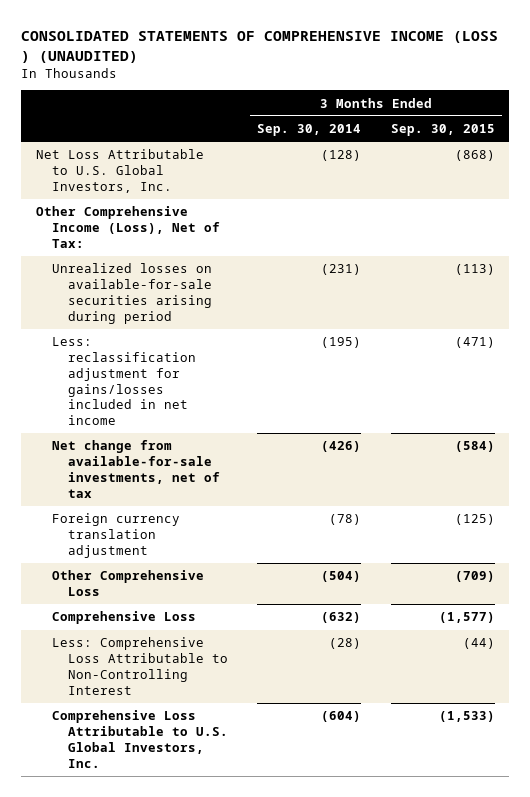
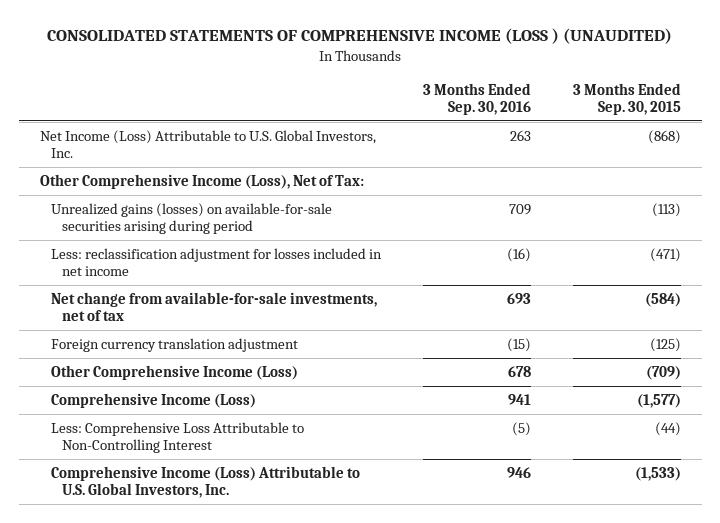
- | 3 Months Ended Sep. 30, 2014 | 3 Months Ended Sep. 30, 2015
+ | 3 Months Ended Sep. 30, 2016 | 3 Months Ended Sep. 30, 2015
- Net Loss Attributable to U.S. Global Investors, Inc. | (128) | (868)
+ Net Income (Loss) Attributable to U.S. Global Investors, Inc. | 263 | (868)
- Unrealized losses on available-for-sale securities arising during period | (231) | (113)
- Less: reclassification adjustment for gains/losses included in net income | (195) | (471)
+ Unrealized gains (losses) on available-for-sale securities arising during period | 709 | (113)
+ Less: reclassification adjustment for losses included in net income | (16) | (471)
- Other Comprehensive Loss | (504) | (709)
- Comprehensive Loss | (632) | (1,577)
+ Other Comprehensive Income (Loss) | 678 | (709)
+ Comprehensive Income (Loss) | 941 | (1,577)
- Comprehensive Loss Attributable to U.S. Global Investors, Inc. | (604) | (1,533)
+ Comprehensive Income (Loss) Attributable to U.S. Global Investors, Inc. | 946 | (1,533)

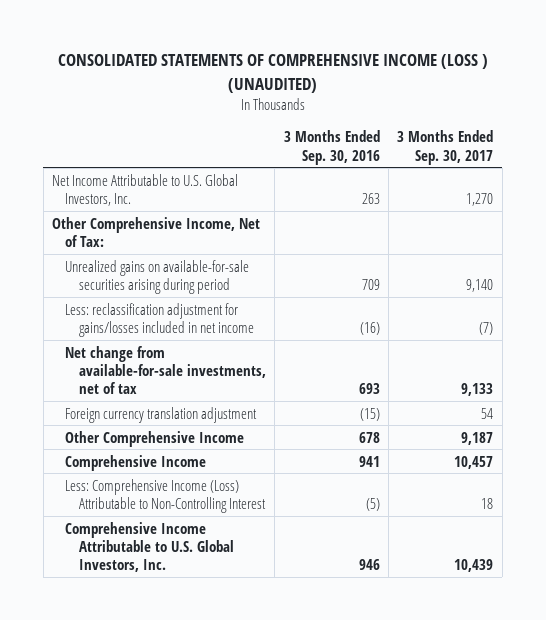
- | 3 Months Ended Sep. 30, 2016 | 3 Months Ended Sep. 30, 2015
+ | 3 Months Ended Sep. 30, 2016 | 3 Months Ended Sep. 30, 2017
- Net Income (Loss) Attributable to U.S. Global Investors, Inc. | 263 | (868)
- Other Comprehensive Income (Loss), Net of Tax:
- Unrealized gains (losses) on available-for-sale securities arising during period | 709 | (113)
- Less: reclassification adjustment for losses included in net income | (16) | (471)
+ Net Income Attributable to U.S. Global Investors, Inc. | 263 | 1,270
+ Other Comprehensive Income, Net of Tax:
+ Unrealized gains on available-for-sale securities arising during period | 709 | 9,140
+ Less: reclassification adjustment for gains/losses included in net income | (16) | (7)
- Other Comprehensive Income (Loss) | 678 | (709)
- Comprehensive Income (Loss) | 941 | (1,577)
- Less: Comprehensive Loss Attributable to Non-Controlling Interest | (5) | (44)
- Comprehensive Income (Loss) Attributable to U.S. Global Investors, Inc. | 946 | (1,533)
+ Other Comprehensive Income | 678 | 9,187
+ Comprehensive Income | 941 | 10,457
+ Less: Comprehensive Income (Loss) Attributable to Non-Controlling Interest | (5) | 18
+ Comprehensive Income Attributable to U.S. Global Investors, Inc. | 946 | 10,439

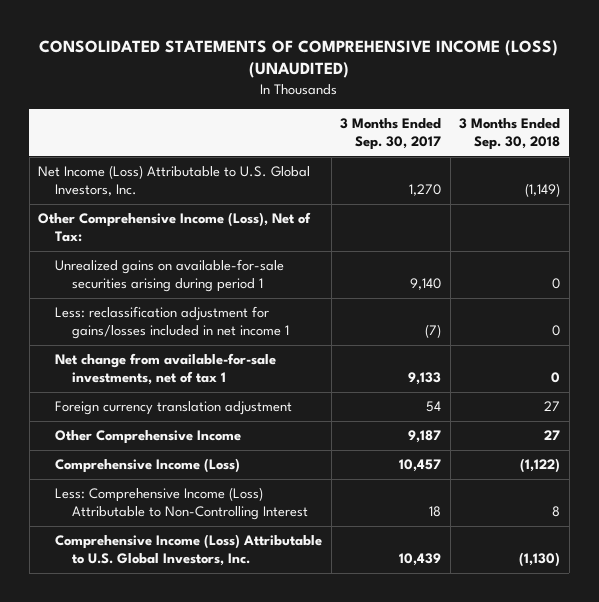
- CONSOLIDATED STATEMENTS OF COMPREHENSIVE INCOME (LOSS ) (UNAUDITED)
+ CONSOLIDATED STATEMENTS OF COMPREHENSIVE INCOME (LOSS) (UNAUDITED)
- | 3 Months Ended Sep. 30, 2016 | 3 Months Ended Sep. 30, 2017
+ | 3 Months Ended Sep. 30, 2017 | 3 Months Ended Sep. 30, 2018
- Net Income Attributable to U.S. Global Investors, Inc. | 263 | 1,270
- Other Comprehensive Income, Net of Tax:
- Unrealized gains on available-for-sale securities arising during period | 709 | 9,140
- Less: reclassification adjustment for gains/losses included in net income | (16) | (7)
- Net change from available-for-sale investments, net of tax | 693 | 9,133
+ Net Income (Loss) Attributable to U.S. Global Investors, Inc. | 1,270 | (1,149)
+ Other Comprehensive Income (Loss), Net of Tax:
+ Unrealized gains on available-for-sale securities arising during period 1 | 9,140 | 0
+ Less: reclassification adjustment for gains/losses included in net income 1 | (7) | 0
+ Net change from available-for-sale investments, net of tax 1 | 9,133 | 0
- Comprehensive Income | 941 | 10,457
+ Comprehensive Income (Loss) | 10,457 | (1,122)
- Comprehensive Income Attributable to U.S. Global Investors, Inc. | 946 | 10,439
+ Comprehensive Income (Loss) Attributable to U.S. Global Investors, Inc. | 10,439 | (1,130)

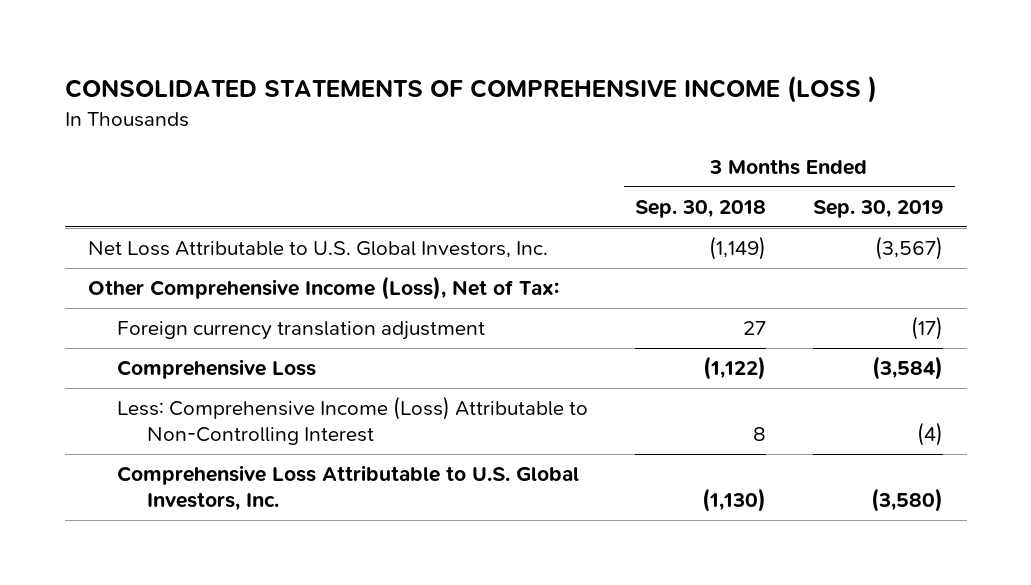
- CONSOLIDATED STATEMENTS OF COMPREHENSIVE INCOME (LOSS) (UNAUDITED)
+ CONSOLIDATED STATEMENTS OF COMPREHENSIVE INCOME (LOSS )
- | 3 Months Ended Sep. 30, 2017 | 3 Months Ended Sep. 30, 2018
+ | 3 Months Ended Sep. 30, 2018 | 3 Months Ended Sep. 30, 2019
- Net Income (Loss) Attributable to U.S. Global Investors, Inc. | 1,270 | (1,149)
+ Net Loss Attributable to U.S. Global Investors, Inc. | (1,149) | (3,567)
- Unrealized gains on available-for-sale securities arising during period 1 | 9,140 | 0
- Less: reclassification adjustment for gains/losses included in net income 1 | (7) | 0
- Net change from available-for-sale investments, net of tax 1 | 9,133 | 0
- Other Comprehensive Income | 9,187 | 27
- Comprehensive Income (Loss) | 10,457 | (1,122)
+ Comprehensive Loss | (1,122) | (3,584)
- Comprehensive Income (Loss) Attributable to U.S. Global Investors, Inc. | 10,439 | (1,130)
+ Comprehensive Loss Attributable to U.S. Global Investors, Inc. | (1,130) | (3,580)

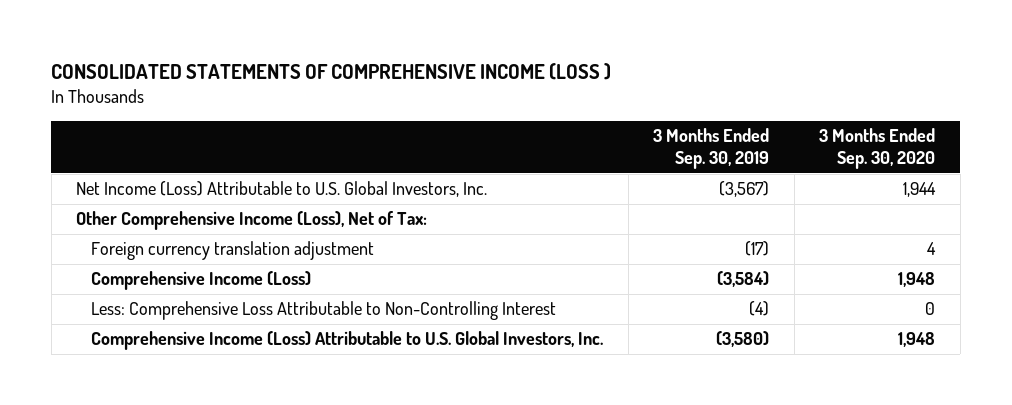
- | 3 Months Ended Sep. 30, 2018 | 3 Months Ended Sep. 30, 2019
+ | 3 Months Ended Sep. 30, 2019 | 3 Months Ended Sep. 30, 2020
- Net Loss Attributable to U.S. Global Investors, Inc. | (1,149) | (3,567)
+ Net Income (Loss) Attributable to U.S. Global Investors, Inc. | (3,567) | 1,944
- Comprehensive Loss | (1,122) | (3,584)
- Less: Comprehensive Income (Loss) Attributable to Non-Controlling Interest | 8 | (4)
- Comprehensive Loss Attributable to U.S. Global Investors, Inc. | (1,130) | (3,580)
+ Comprehensive Income (Loss) | (3,584) | 1,948
+ Less: Comprehensive Loss Attributable to Non-Controlling Interest | (4) | 0
+ Comprehensive Income (Loss) Attributable to U.S. Global Investors, Inc. | (3,580) | 1,948

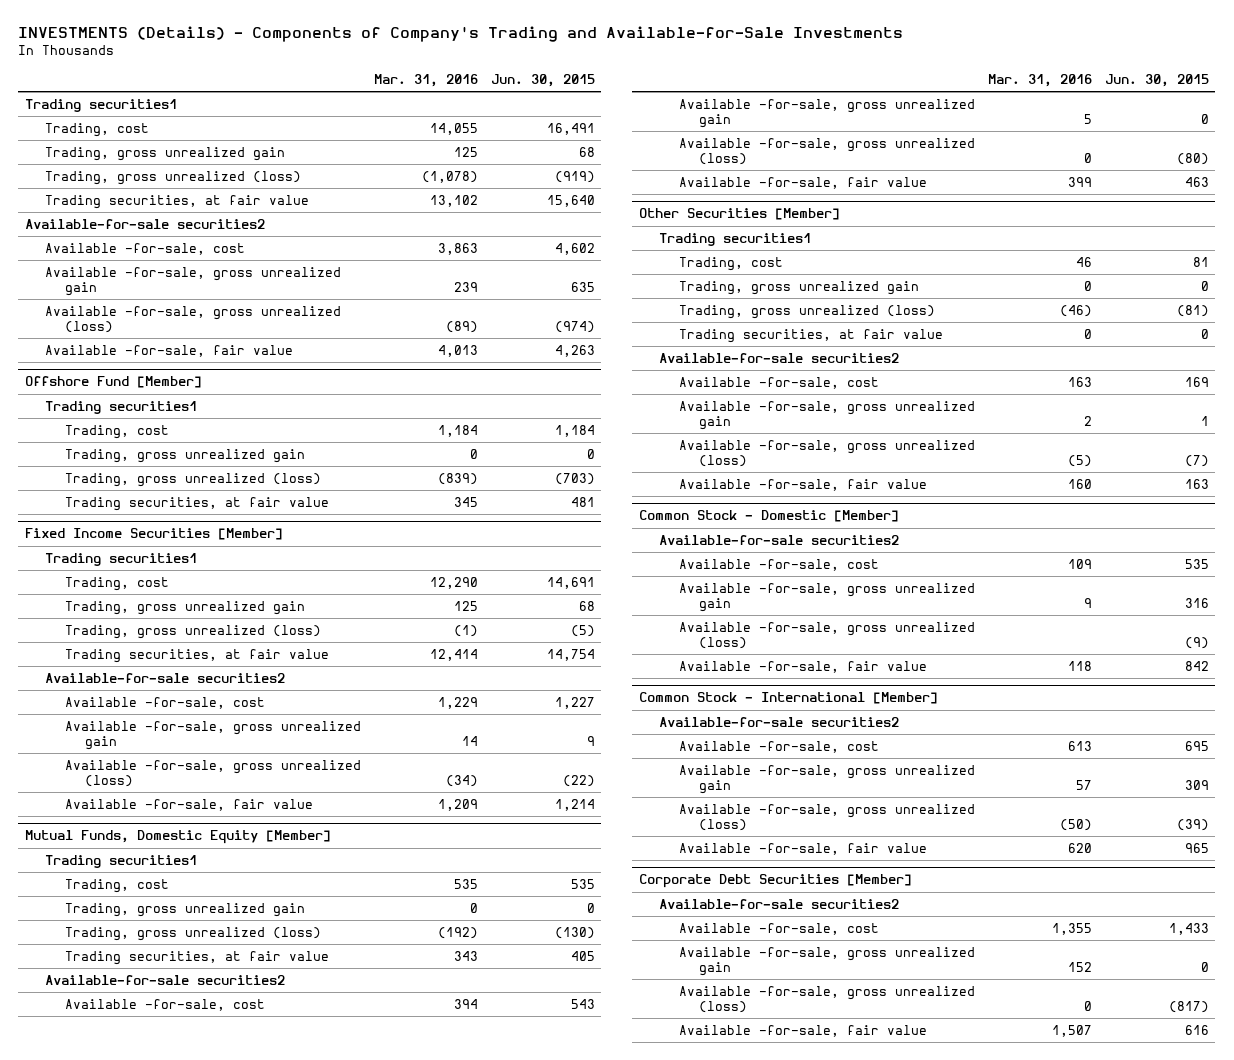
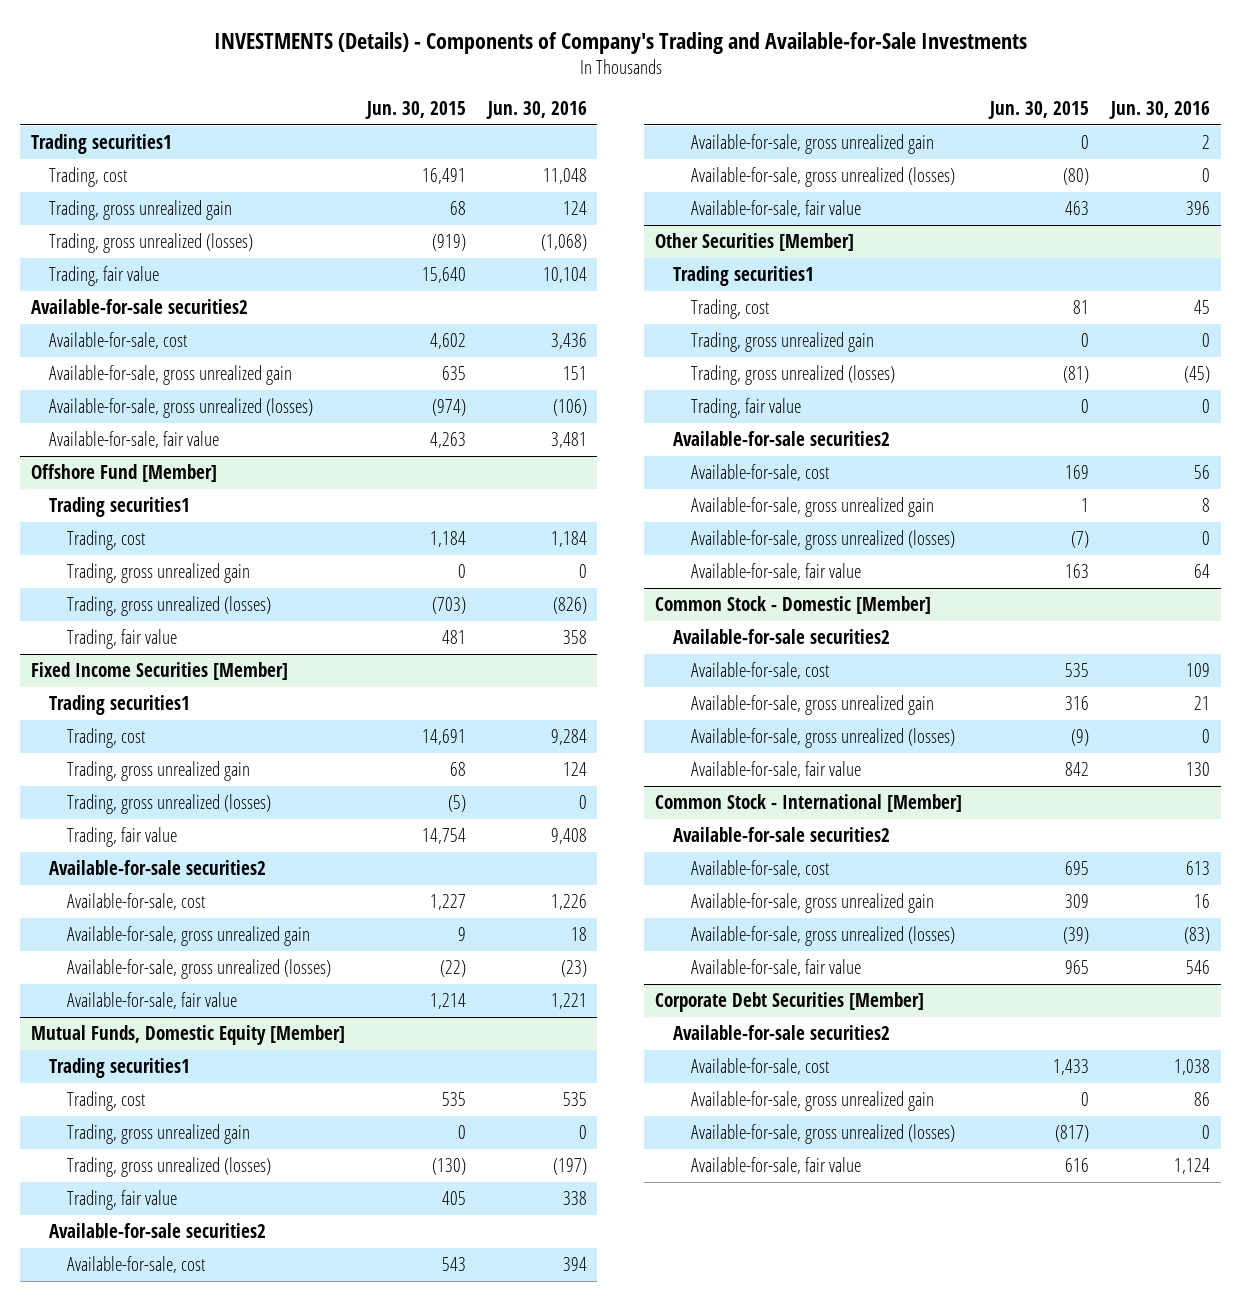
- | Mar. 31, 2016 | Jun. 30, 2015
+ | Jun. 30, 2015 | Jun. 30, 2016
- Trading, gross unrealized (loss) | (1,078) | (919)
- Trading securities, at fair value | 13,102 | 15,640
+ Trading, gross unrealized (losses) | (919) | (1,068)
+ Trading, fair value | 15,640 | 10,104
- Available -for-sale, cost | 3,863 | 4,602
- Available -for-sale, gross unrealized gain | 239 | 635
- Available -for-sale, gross unrealized (loss) | (89) | (974)
- Available -for-sale, fair value | 4,013 | 4,263
+ Available-for-sale, cost | 4,602 | 3,436
+ Available-for-sale, gross unrealized gain | 635 | 151
+ Available-for-sale, gross unrealized (losses) | (974) | (106)
+ Available-for-sale, fair value | 4,263 | 3,481
@ Offshore Fund [Member]
- Trading, gross unrealized (loss) | (839) | (703)
- Trading securities, at fair value | 345 | 481
+ Trading, gross unrealized (losses) | (703) | (826)
+ Trading, fair value | 481 | 358
@ Fixed Income Securities [Member]
- Trading, gross unrealized (loss) | (1) | (5)
- Trading securities, at fair value | 12,414 | 14,754
+ Trading, gross unrealized (losses) | (5) | 0
+ Trading, fair value | 14,754 | 9,408
- Available -for-sale, cost | 1,229 | 1,227
- Available -for-sale, gross unrealized gain | 14 | 9
- Available -for-sale, gross unrealized (loss) | (34) | (22)
- Available -for-sale, fair value | 1,209 | 1,214
+ Available-for-sale, cost | 1,227 | 1,226
+ Available-for-sale, gross unrealized gain | 9 | 18
+ Available-for-sale, gross unrealized (losses) | (22) | (23)
+ Available-for-sale, fair value | 1,214 | 1,221
@ Mutual Funds, Domestic Equity [Member]
- Trading, gross unrealized (loss) | (192) | (130)
- Trading securities, at fair value | 343 | 405
+ Trading, gross unrealized (losses) | (130) | (197)
+ Trading, fair value | 405 | 338
- Available -for-sale, cost | 394 | 543
- Available -for-sale, gross unrealized gain | 5 | 0
- Available -for-sale, gross unrealized (loss) | 0 | (80)
- Available -for-sale, fair value | 399 | 463
+ Available-for-sale, cost | 543 | 394
+ Available-for-sale, gross unrealized gain | 0 | 2
+ Available-for-sale, gross unrealized (losses) | (80) | 0
+ Available-for-sale, fair value | 463 | 396
@ Other Securities [Member]
- Trading, gross unrealized (loss) | (46) | (81)
- Trading securities, at fair value | 0 | 0
+ Trading, gross unrealized (losses) | (81) | (45)
+ Trading, fair value | 0 | 0
- Available -for-sale, cost | 163 | 169
- Available -for-sale, gross unrealized gain | 2 | 1
- Available -for-sale, gross unrealized (loss) | (5) | (7)
- Available -for-sale, fair value | 160 | 163
+ Available-for-sale, cost | 169 | 56
+ Available-for-sale, gross unrealized gain | 1 | 8
+ Available-for-sale, gross unrealized (losses) | (7) | 0
+ Available-for-sale, fair value | 163 | 64
@ Common Stock - Domestic [Member]
- Available -for-sale, cost | 109 | 535
- Available -for-sale, gross unrealized gain | 9 | 316
- Available -for-sale, gross unrealized (loss) | | (9)
- Available -for-sale, fair value | 118 | 842
+ Available-for-sale, cost | 535 | 109
+ Available-for-sale, gross unrealized gain | 316 | 21
+ Available-for-sale, gross unrealized (losses) | (9) | 0
+ Available-for-sale, fair value | 842 | 130
@ Common Stock - International [Member]
- Available -for-sale, cost | 613 | 695
- Available -for-sale, gross unrealized gain | 57 | 309
- Available -for-sale, gross unrealized (loss) | (50) | (39)
- Available -for-sale, fair value | 620 | 965
+ Available-for-sale, cost | 695 | 613
+ Available-for-sale, gross unrealized gain | 309 | 16
+ Available-for-sale, gross unrealized (losses) | (39) | (83)
+ Available-for-sale, fair value | 965 | 546
@ Corporate Debt Securities [Member]
- Available -for-sale, cost | 1,355 | 1,433
- Available -for-sale, gross unrealized gain | 152 | 0
- Available -for-sale, gross unrealized (loss) | 0 | (817)
- Available -for-sale, fair value | 1,507 | 616
+ Available-for-sale, cost | 1,433 | 1,038
+ Available-for-sale, gross unrealized gain | 0 | 86
+ Available-for-sale, gross unrealized (losses) | (817) | 0
+ Available-for-sale, fair value | 616 | 1,124

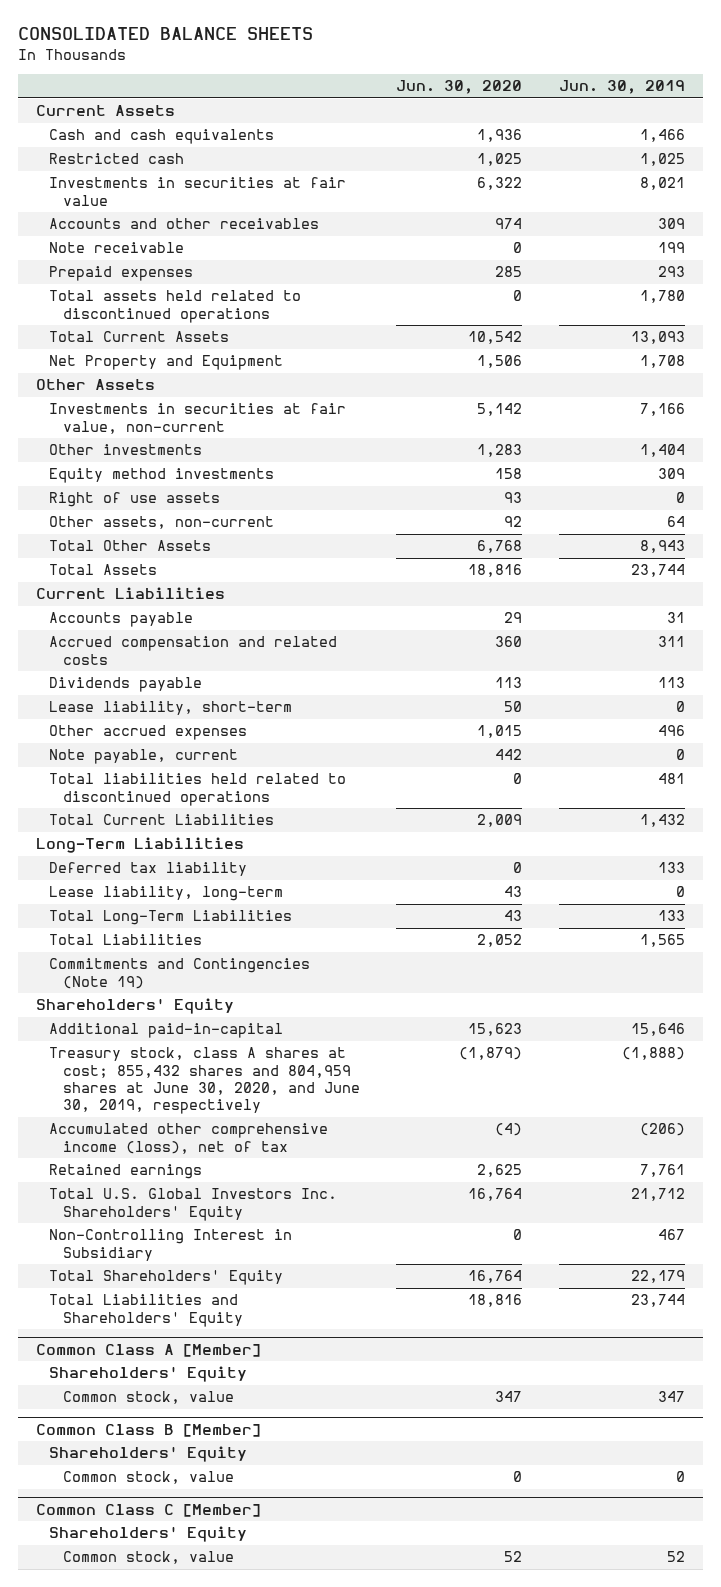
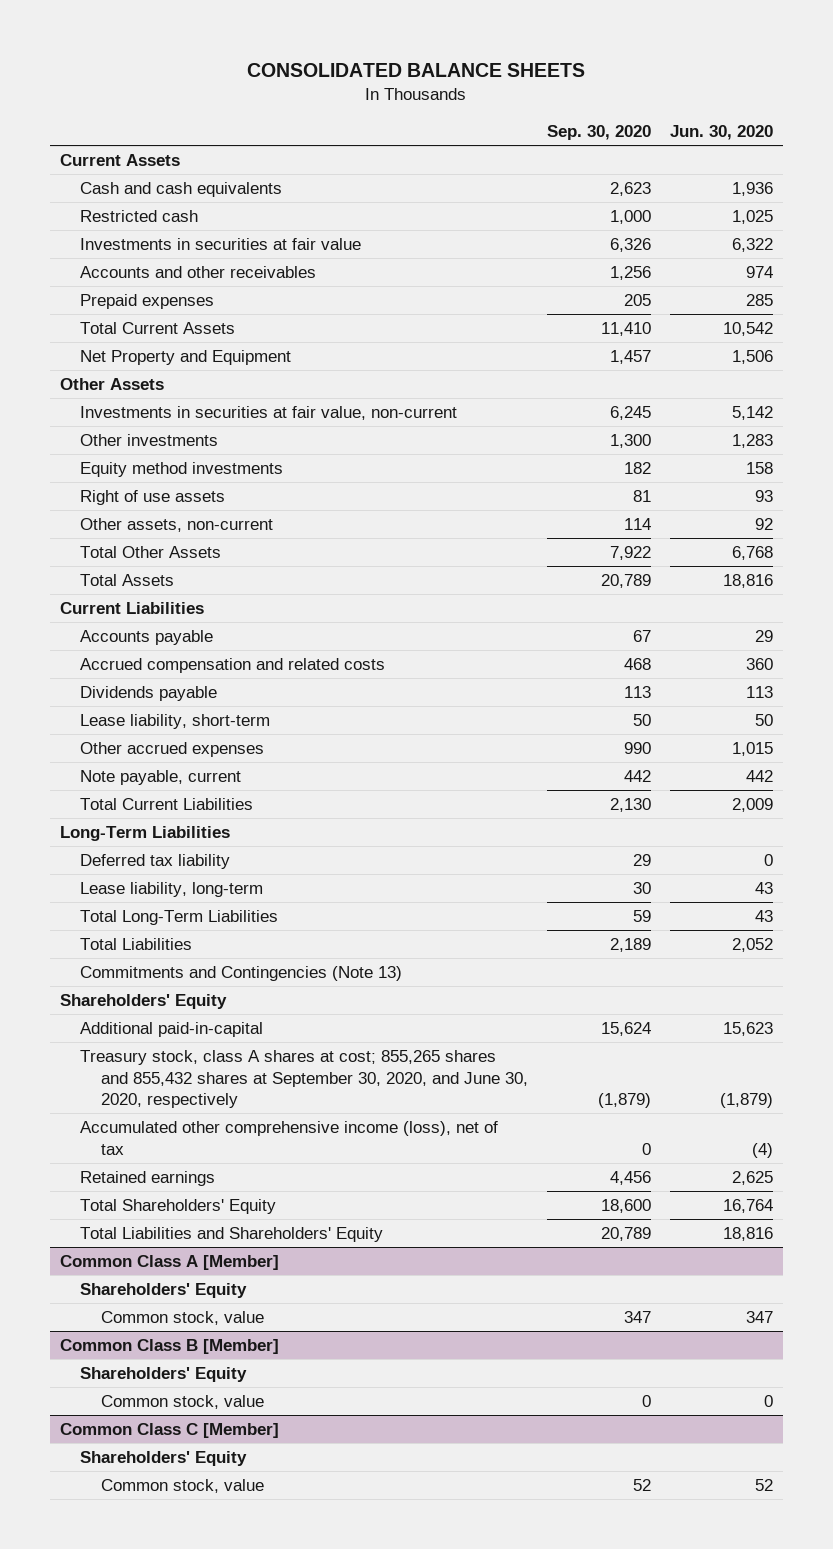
- | Jun. 30, 2020 | Jun. 30, 2019
+ | Sep. 30, 2020 | Jun. 30, 2020
- Note receivable | 0 | 199
- Total assets held related to discontinued operations | 0 | 1,780
- Total liabilities held related to discontinued operations | 0 | 481
- Commitments and Contingencies (Note 19)
+ Commitments and Contingencies (Note 13)
- Treasury stock, class A shares at cost; 855,432 shares and 804,959 shares at June 30, 2020, and June 30, 2019, respectively | (1,879) | (1,888)
+ Treasury stock, class A shares at cost; 855,265 shares and 855,432 shares at September 30, 2020, and June 30, 2020, respectively | (1,879) | (1,879)
- Total U.S. Global Investors Inc. Shareholders' Equity | 16,764 | 21,712
- Non-Controlling Interest in Subsidiary | 0 | 467

